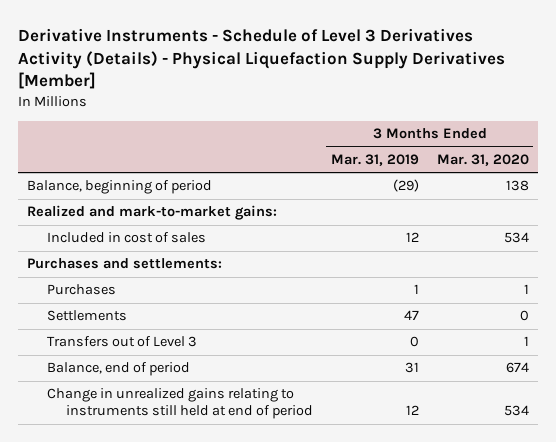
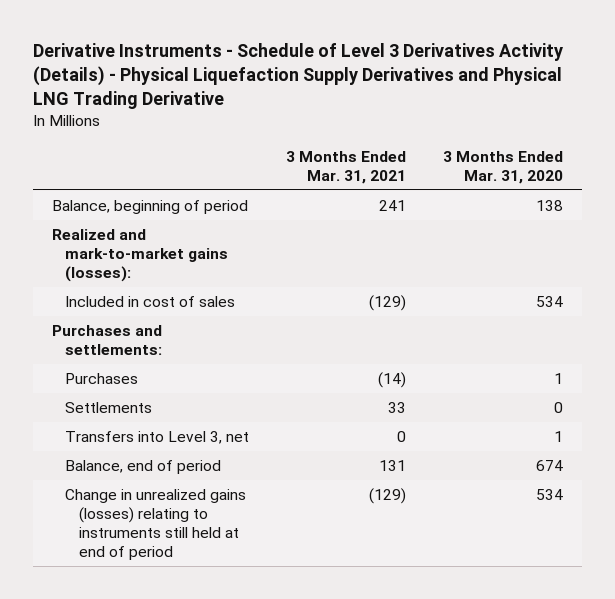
- Derivative Instruments - Schedule of Level 3 Derivatives Activity (Details) - Physical Liquefaction Supply Derivatives [Member]
+ Derivative Instruments - Schedule of Level 3 Derivatives Activity (Details) - Physical Liquefaction Supply Derivatives and Physical LNG Trading Derivative
- | 3 Months Ended Mar. 31, 2019 | 3 Months Ended Mar. 31, 2020
+ | 3 Months Ended Mar. 31, 2021 | 3 Months Ended Mar. 31, 2020
- Realized and mark-to-market gains:
+ Realized and mark-to-market gains (losses):
- Transfers out of Level 3 | 0 | 1
+ Transfers into Level 3, net | 0 | 1
- Change in unrealized gains relating to instruments still held at end of period | 12 | 534
+ Change in unrealized gains (losses) relating to instruments still held at end of period | (129) | 534

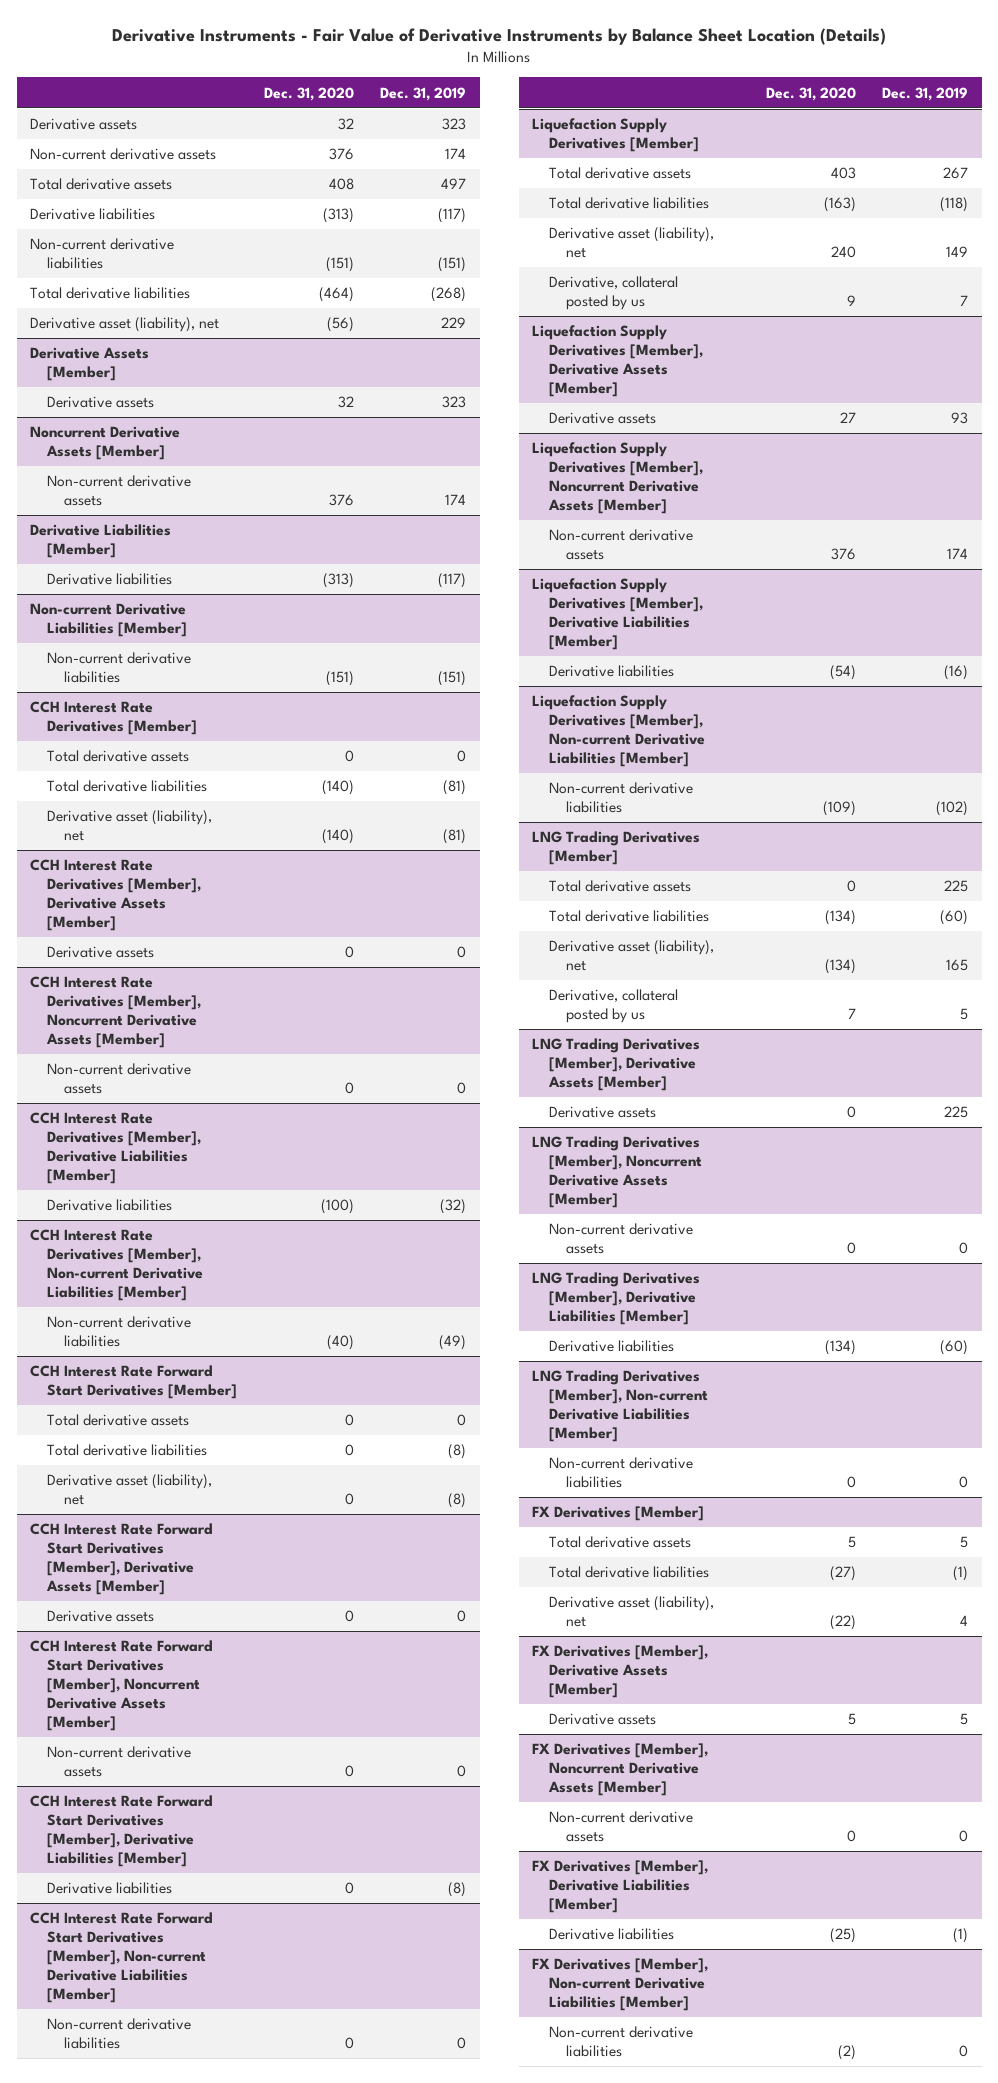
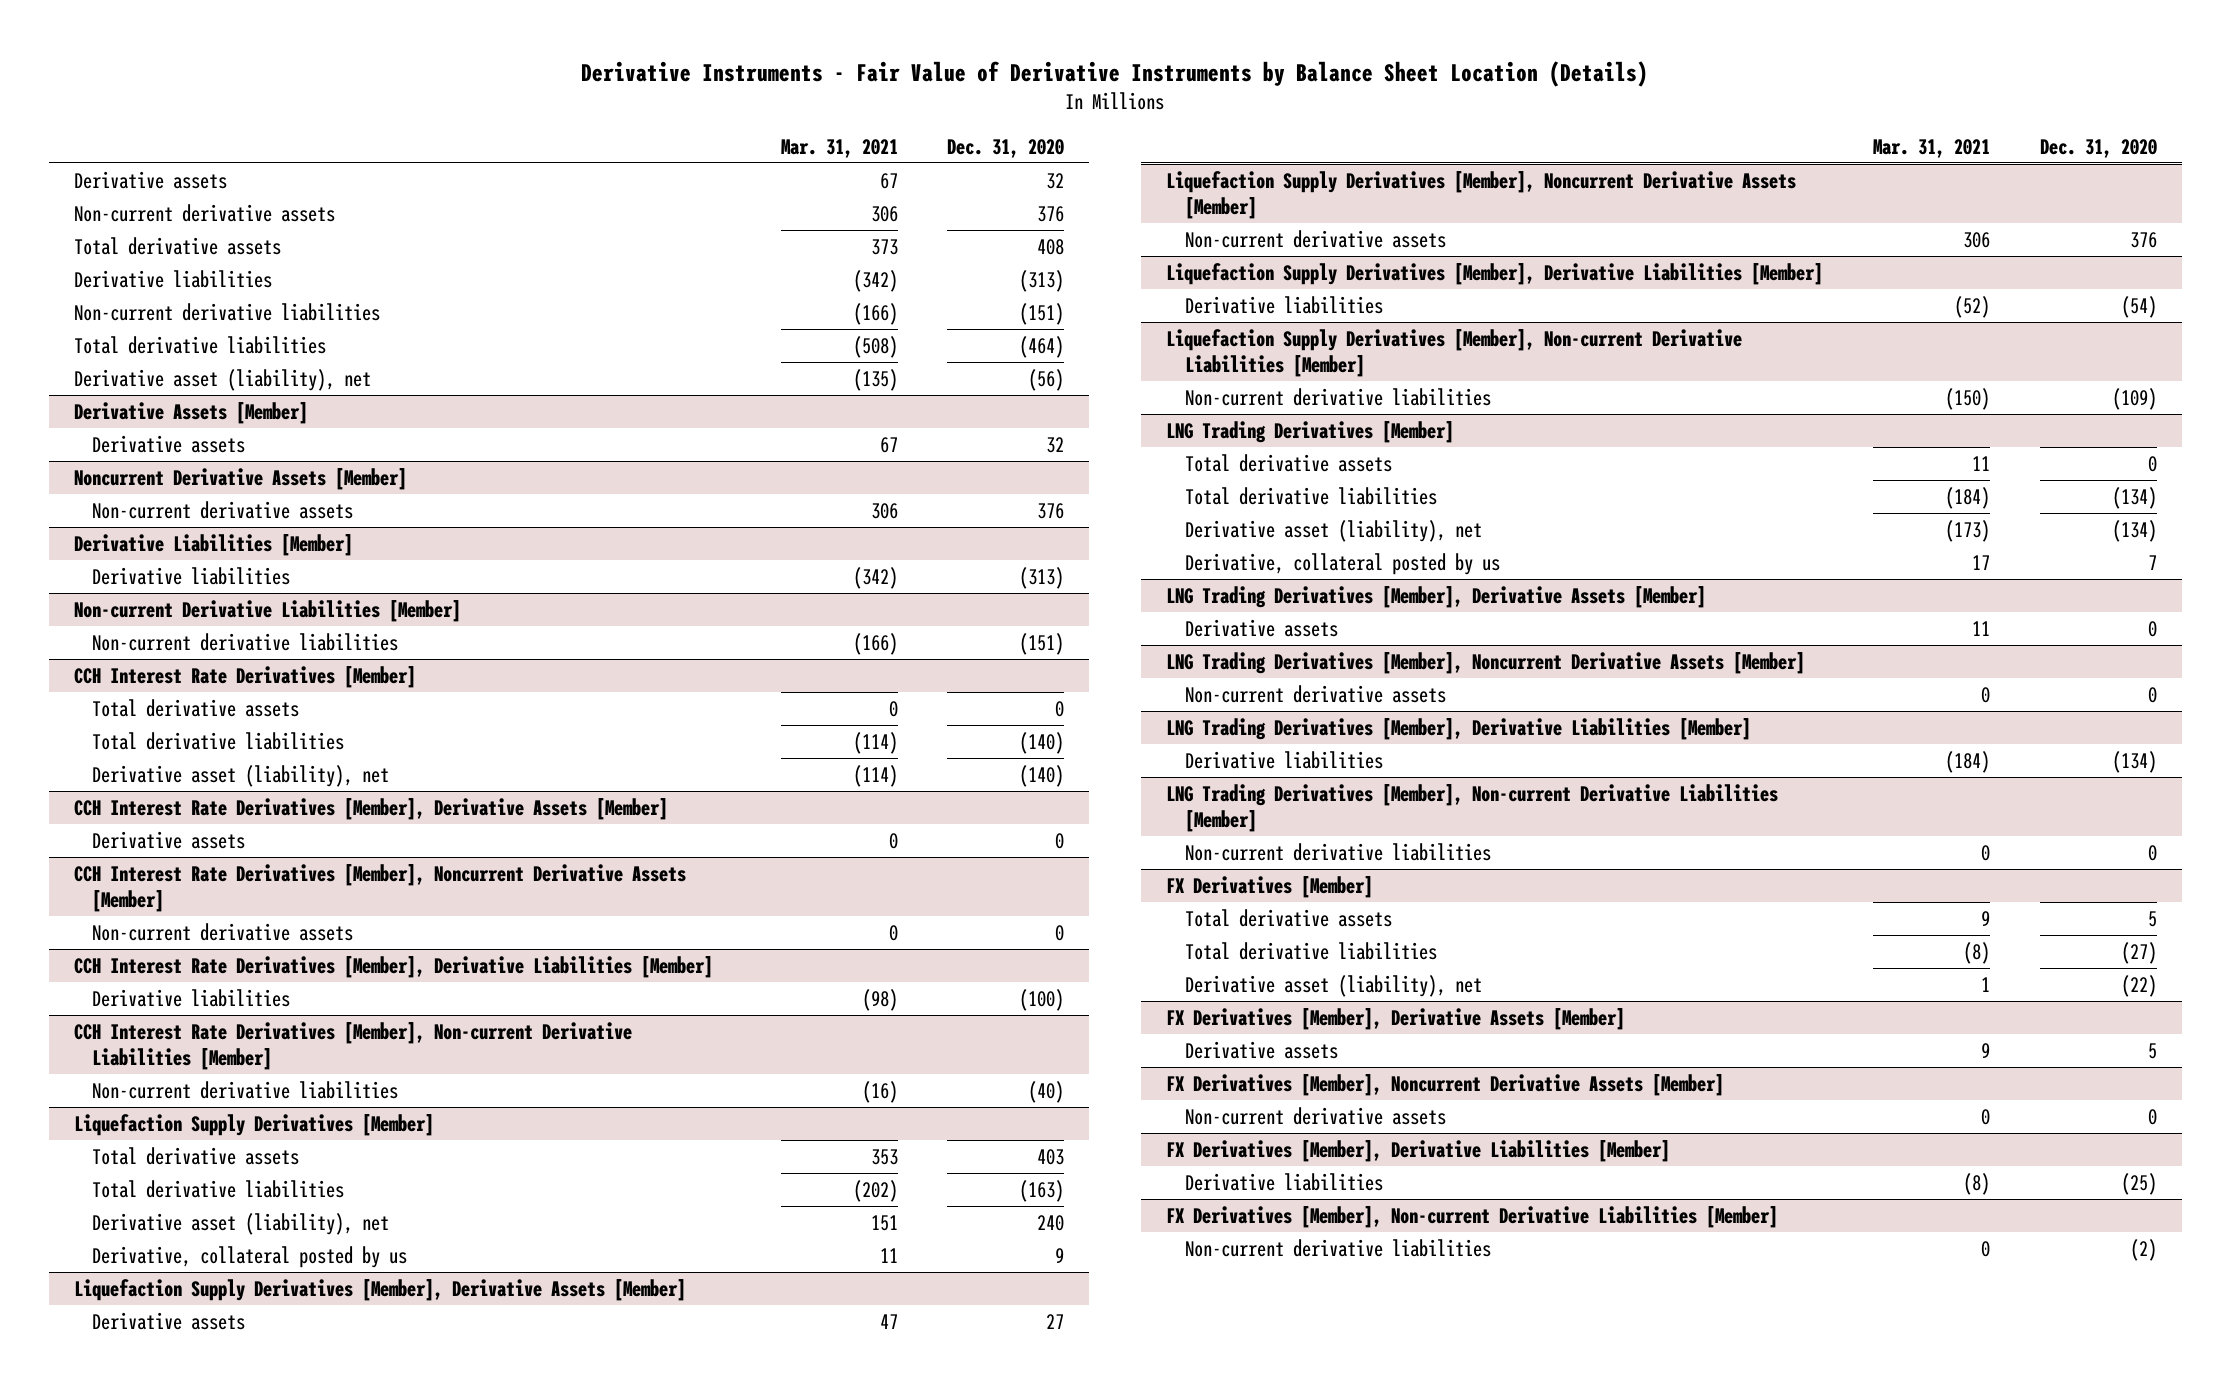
- | Dec. 31, 2020 | Dec. 31, 2019
+ | Mar. 31, 2021 | Dec. 31, 2020
- CCH Interest Rate Forward Start Derivatives [Member]
- Total derivative assets | 0 | 0
- Total derivative liabilities | 0 | (8)
- Derivative asset (liability), net | 0 | (8)
- CCH Interest Rate Forward Start Derivatives [Member], Derivative Assets [Member]
- Derivative assets | 0 | 0
- CCH Interest Rate Forward Start Derivatives [Member], Noncurrent Derivative Assets [Member]
- Non-current derivative assets | 0 | 0
- CCH Interest Rate Forward Start Derivatives [Member], Derivative Liabilities [Member]
- Derivative liabilities | 0 | (8)
- CCH Interest Rate Forward Start Derivatives [Member], Non-current Derivative Liabilities [Member]
- Non-current derivative liabilities | 0 | 0

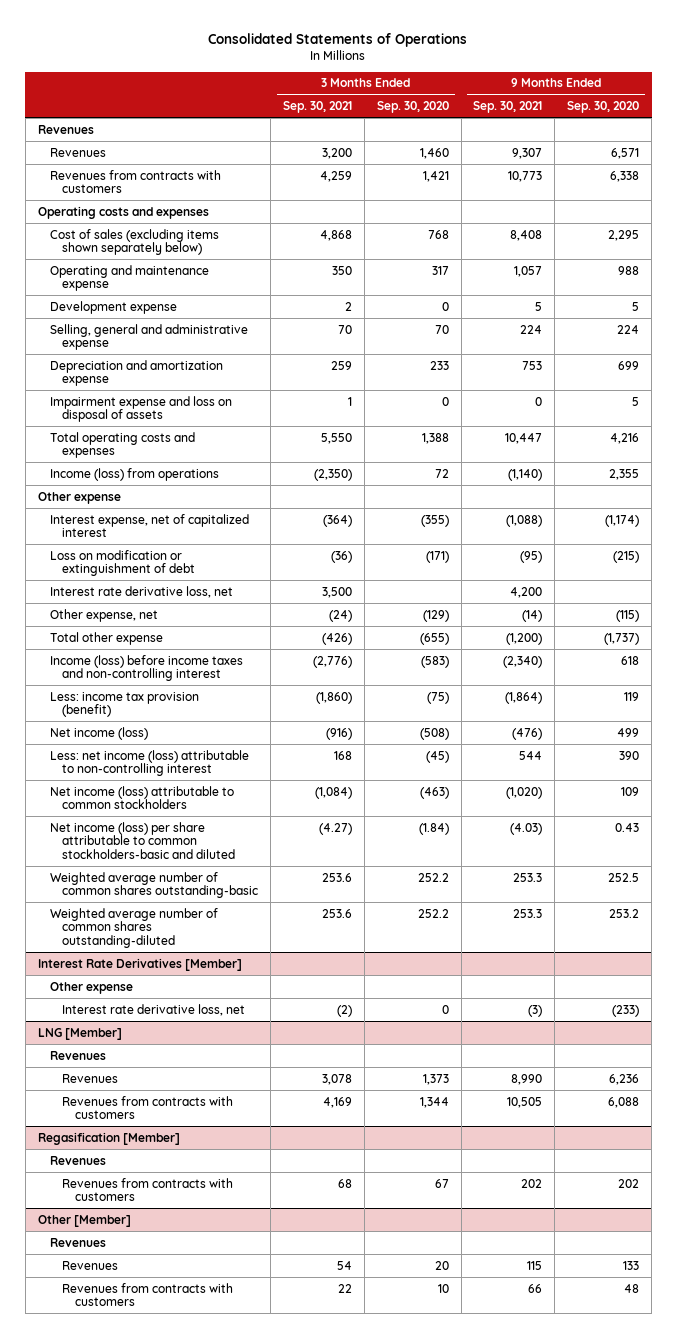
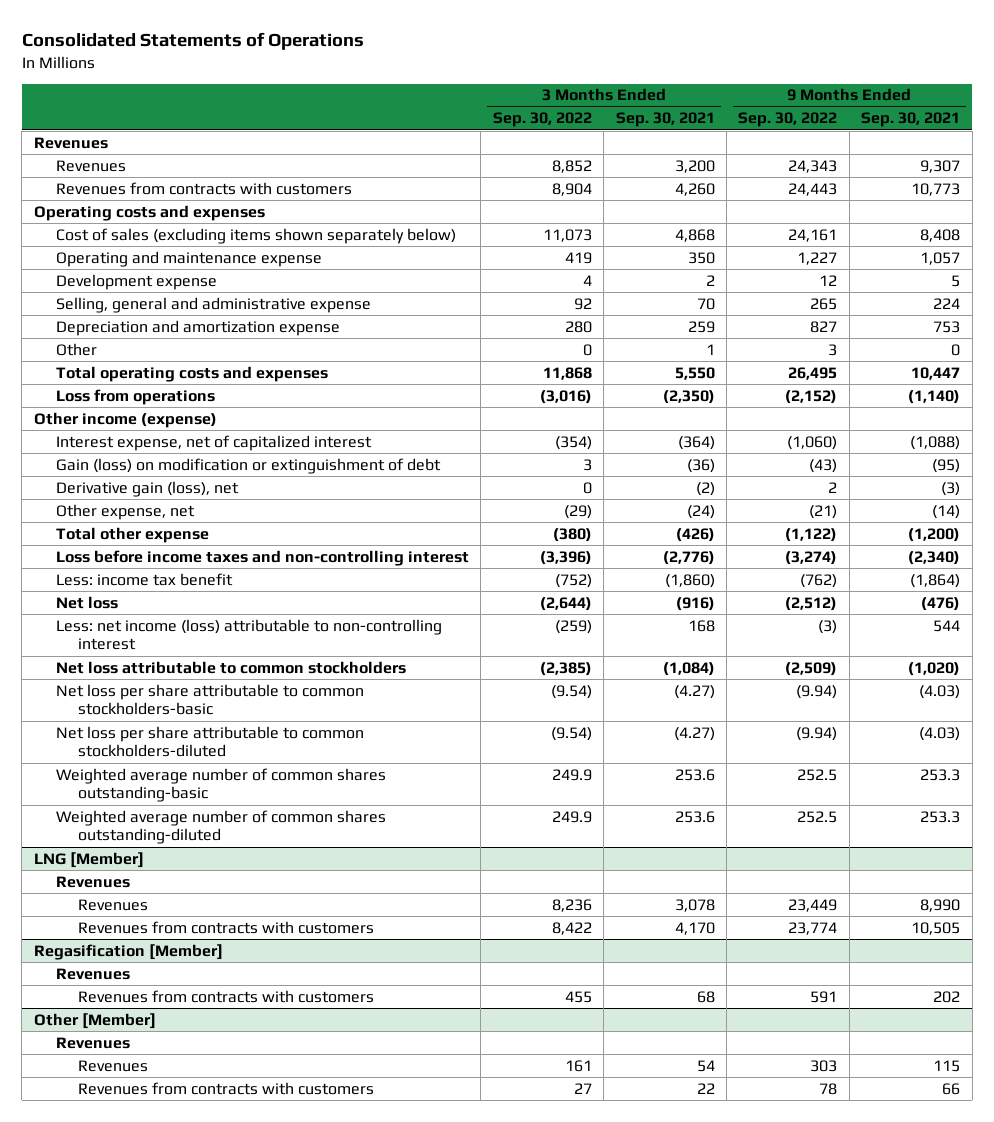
- | 3 Months Ended Sep. 30, 2021 | 3 Months Ended Sep. 30, 2020 | 9 Months Ended Sep. 30, 2021 | 9 Months Ended Sep. 30, 2020
+ | 3 Months Ended Sep. 30, 2022 | 3 Months Ended Sep. 30, 2021 | 9 Months Ended Sep. 30, 2022 | 9 Months Ended Sep. 30, 2021
- Revenues from contracts with customers | 4,259 | 1,421 | 10,773 | 6,338
+ Revenues from contracts with customers | 8,904 | 4,260 | 24,443 | 10,773
- Impairment expense and loss on disposal of assets | 1 | 0 | 0 | 5
+ Other | 0 | 1 | 3 | 0
- Income (loss) from operations | (2,350) | 72 | (1,140) | 2,355
- Other expense
+ Loss from operations | (3,016) | (2,350) | (2,152) | (1,140)
+ Other income (expense)
- Loss on modification or extinguishment of debt | (36) | (171) | (95) | (215)
- Interest rate derivative loss, net | 3,500 | | 4,200 |
+ Gain (loss) on modification or extinguishment of debt | 3 | (36) | (43) | (95)
+ Derivative gain (loss), net | 0 | (2) | 2 | (3)
- Income (loss) before income taxes and non-controlling interest | (2,776) | (583) | (2,340) | 618
- Less: income tax provision (benefit) | (1,860) | (75) | (1,864) | 119
- Net income (loss) | (916) | (508) | (476) | 499
+ Loss before income taxes and non-controlling interest | (3,396) | (2,776) | (3,274) | (2,340)
+ Less: income tax benefit | (752) | (1,860) | (762) | (1,864)
+ Net loss | (2,644) | (916) | (2,512) | (476)
- Net income (loss) attributable to common stockholders | (1,084) | (463) | (1,020) | 109
- Net income (loss) per share attributable to common stockholders-basic and diluted | (4.27) | (1.84) | (4.03) | 0.43
+ Net loss attributable to common stockholders | (2,385) | (1,084) | (2,509) | (1,020)
+ Net loss per share attributable to common stockholders-basic | (9.54) | (4.27) | (9.94) | (4.03)
+ Net loss per share attributable to common stockholders-diluted | (9.54) | (4.27) | (9.94) | (4.03)
- Interest Rate Derivatives [Member]
- Other expense
- Interest rate derivative loss, net | (2) | 0 | (3) | (233)
@ LNG [Member]
- Revenues from contracts with customers | 4,169 | 1,344 | 10,505 | 6,088
+ Revenues from contracts with customers | 8,422 | 4,170 | 23,774 | 10,505

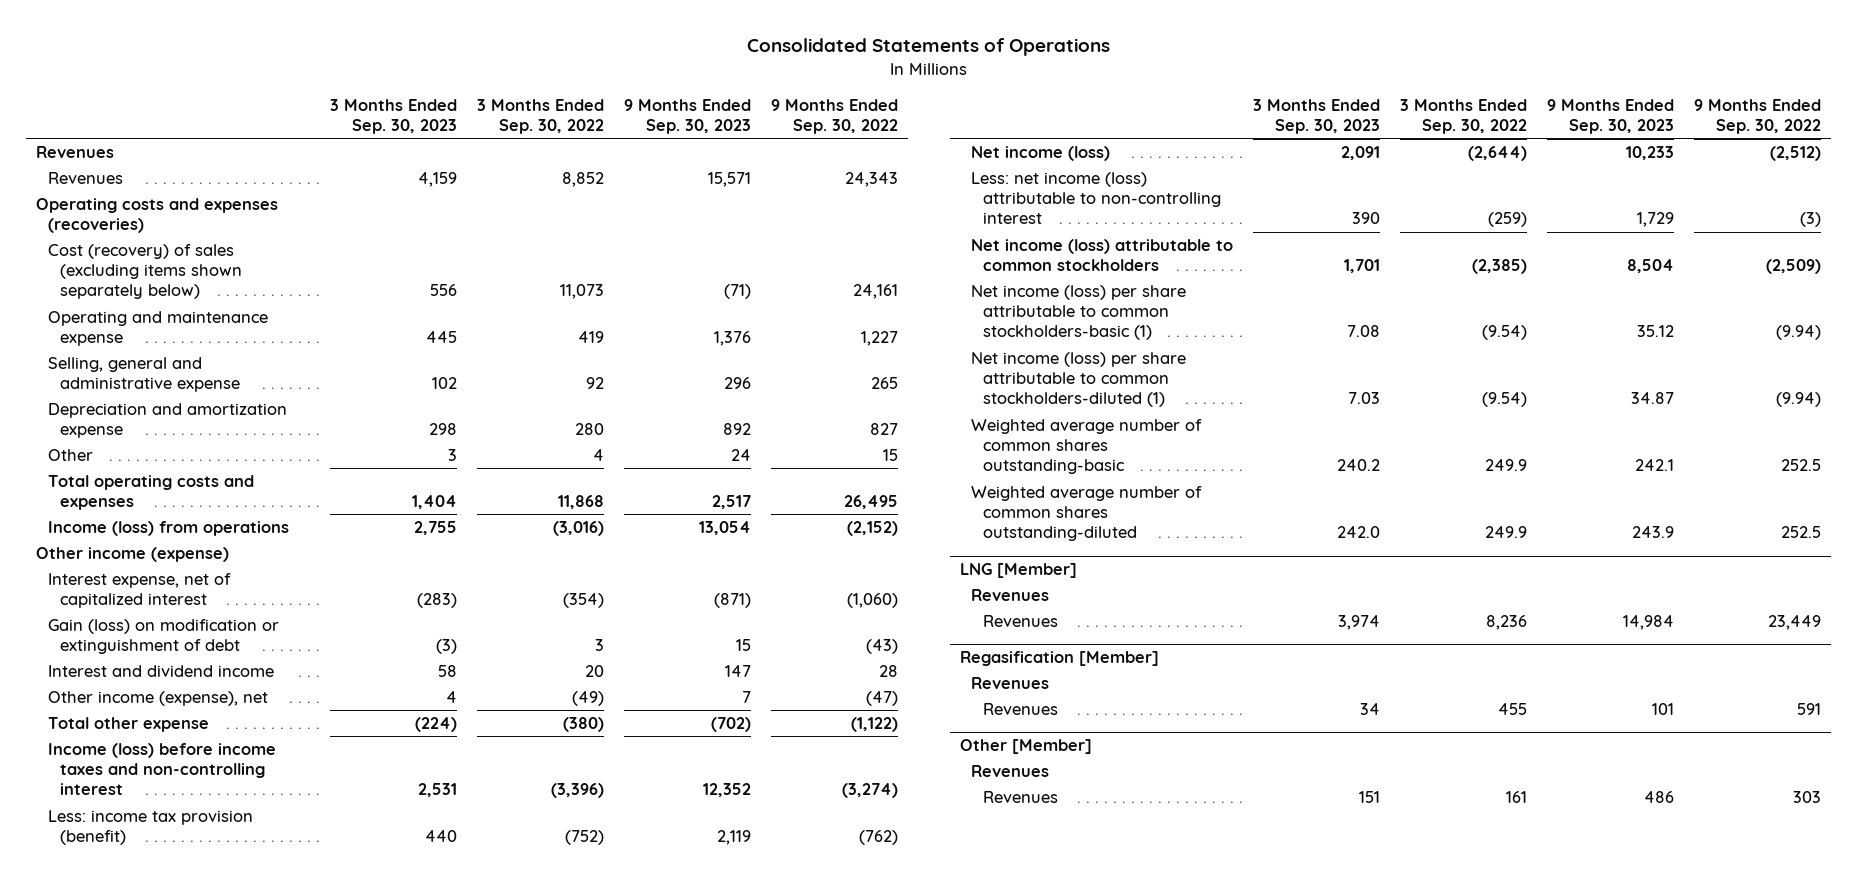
- | 3 Months Ended Sep. 30, 2022 | 3 Months Ended Sep. 30, 2021 | 9 Months Ended Sep. 30, 2022 | 9 Months Ended Sep. 30, 2021
+ | 3 Months Ended Sep. 30, 2023 | 3 Months Ended Sep. 30, 2022 | 9 Months Ended Sep. 30, 2023 | 9 Months Ended Sep. 30, 2022
- Revenues from contracts with customers | 8,904 | 4,260 | 24,443 | 10,773
- Operating costs and expenses
- Cost of sales (excluding items shown separately below) | 11,073 | 4,868 | 24,161 | 8,408
+ Operating costs and expenses (recoveries)
+ Cost (recovery) of sales (excluding items shown separately below) | 556 | 11,073 | (71) | 24,161
- Development expense | 4 | 2 | 12 | 5
- Other | 0 | 1 | 3 | 0
+ Other | 3 | 4 | 24 | 15
- Loss from operations | (3,016) | (2,350) | (2,152) | (1,140)
+ Income (loss) from operations | 2,755 | (3,016) | 13,054 | (2,152)
- Derivative gain (loss), net | 0 | (2) | 2 | (3)
- Other expense, net | (29) | (24) | (21) | (14)
+ Interest and dividend income | 58 | 20 | 147 | 28
+ Other income (expense), net | 4 | (49) | 7 | (47)
- Loss before income taxes and non-controlling interest | (3,396) | (2,776) | (3,274) | (2,340)
- Less: income tax benefit | (752) | (1,860) | (762) | (1,864)
- Net loss | (2,644) | (916) | (2,512) | (476)
+ Income (loss) before income taxes and non-controlling interest | 2,531 | (3,396) | 12,352 | (3,274)
+ Less: income tax provision (benefit) | 440 | (752) | 2,119 | (762)
+ Net income (loss) | 2,091 | (2,644) | 10,233 | (2,512)
- Net loss attributable to common stockholders | (2,385) | (1,084) | (2,509) | (1,020)
- Net loss per share attributable to common stockholders-basic | (9.54) | (4.27) | (9.94) | (4.03)
- Net loss per share attributable to common stockholders-diluted | (9.54) | (4.27) | (9.94) | (4.03)
+ Net income (loss) attributable to common stockholders | 1,701 | (2,385) | 8,504 | (2,509)
+ Net income (loss) per share attributable to common stockholders-basic (1) | 7.08 | (9.54) | 35.12 | (9.94)
+ Net income (loss) per share attributable to common stockholders-diluted (1) | 7.03 | (9.54) | 34.87 | (9.94)
@ LNG [Member]
- Revenues from contracts with customers | 8,422 | 4,170 | 23,774 | 10,505
@ Regasification [Member]
- Revenues from contracts with customers | 455 | 68 | 591 | 202
+ Revenues | 34 | 455 | 101 | 591
@ Other [Member]
- Revenues from contracts with customers | 27 | 22 | 78 | 66

